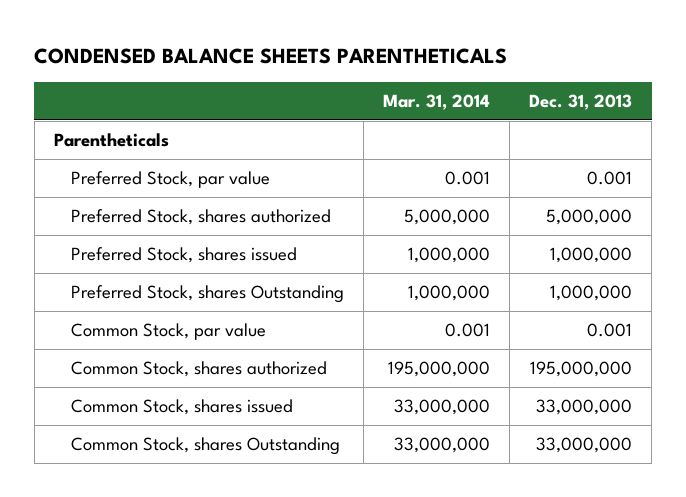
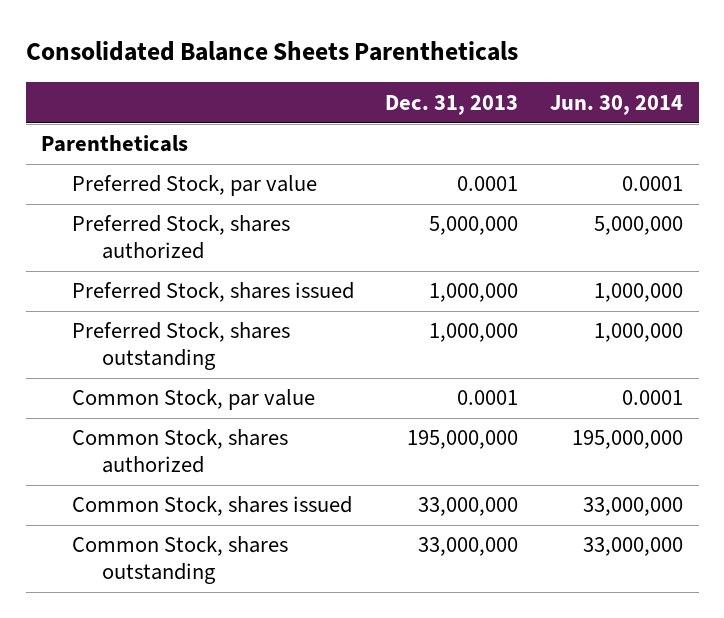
- CONDENSED BALANCE SHEETS PARENTHETICALS
+ Consolidated Balance Sheets Parentheticals
- | Mar. 31, 2014 | Dec. 31, 2013
+ | Dec. 31, 2013 | Jun. 30, 2014
- Preferred Stock, par value | 0.001 | 0.001
+ Preferred Stock, par value | 0.0001 | 0.0001
- Preferred Stock, shares Outstanding | 1,000,000 | 1,000,000
- Common Stock, par value | 0.001 | 0.001
+ Preferred Stock, shares outstanding | 1,000,000 | 1,000,000
+ Common Stock, par value | 0.0001 | 0.0001
- Common Stock, shares Outstanding | 33,000,000 | 33,000,000
+ Common Stock, shares outstanding | 33,000,000 | 33,000,000

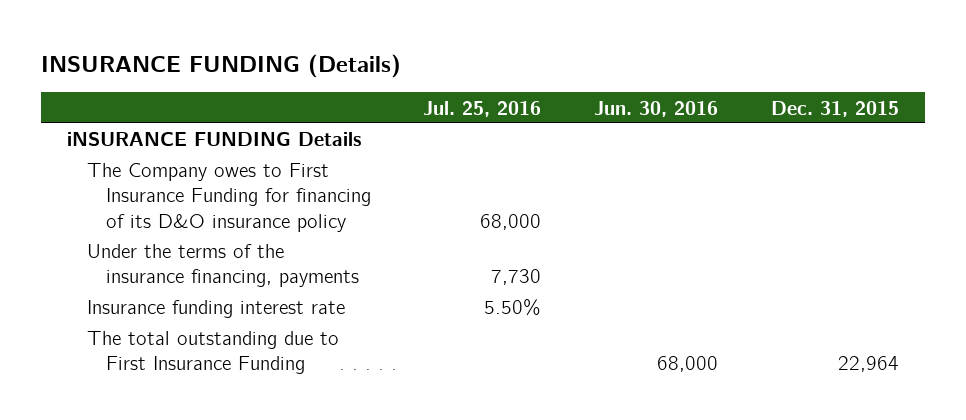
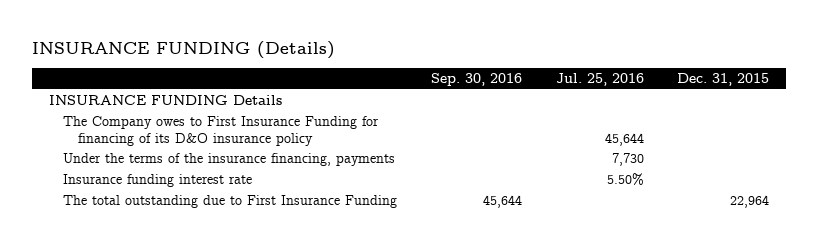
- | Jul. 25, 2016 | Jun. 30, 2016 | Dec. 31, 2015
+ | Sep. 30, 2016 | Jul. 25, 2016 | Dec. 31, 2015
- iNSURANCE FUNDING Details
- The Company owes to First Insurance Funding for financing of its D&O insurance policy | 68,000 | |
+ INSURANCE FUNDING Details
+ The Company owes to First Insurance Funding for financing of its D&O insurance policy | | 45,644 |

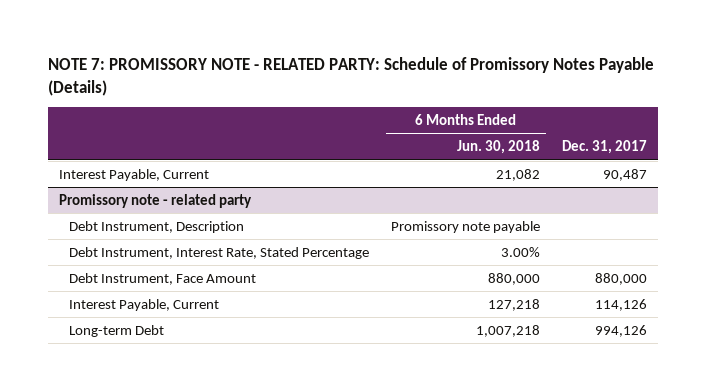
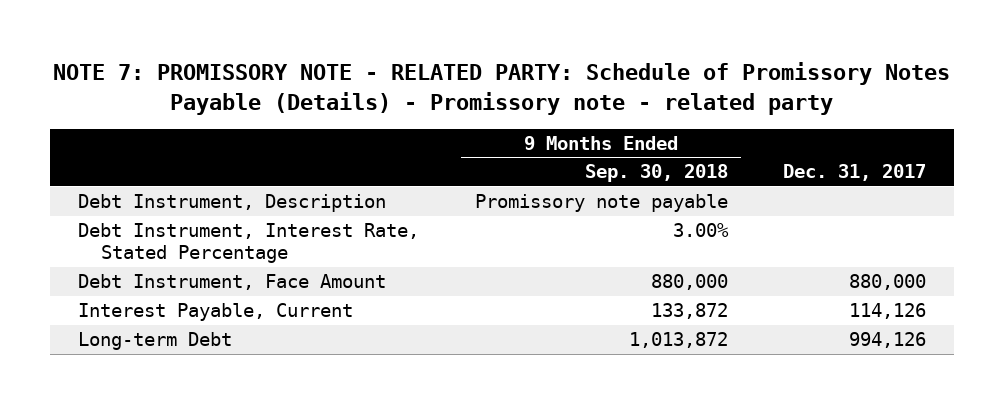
- NOTE 7: PROMISSORY NOTE - RELATED PARTY: Schedule of Promissory Notes Payable (Details)
+ NOTE 7: PROMISSORY NOTE - RELATED PARTY: Schedule of Promissory Notes Payable (Details) - Promissory note - related party
- | 6 Months Ended Jun. 30, 2018 | Dec. 31, 2017
+ | 9 Months Ended Sep. 30, 2018 | Dec. 31, 2017
- Interest Payable, Current | 21,082 | 90,487
- Promissory note - related party

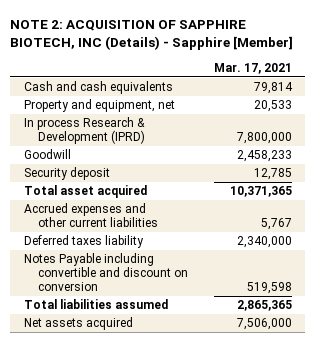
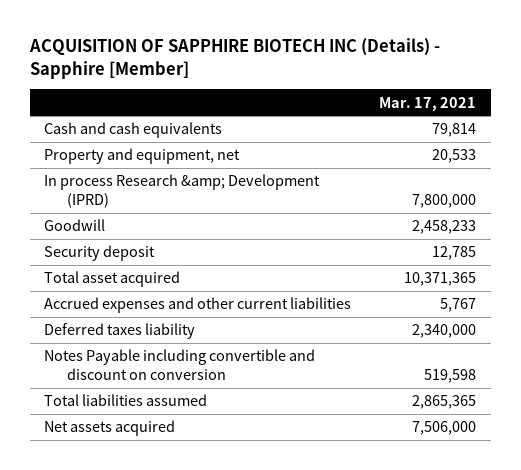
- NOTE 2: ACQUISITION OF SAPPHIRE BIOTECH, INC (Details) - Sapphire [Member]
+ ACQUISITION OF SAPPHIRE BIOTECH INC (Details) - Sapphire [Member]
- In process Research & Development (IPRD) | 7,800,000
+ In process Research &amp; Development (IPRD) | 7,800,000

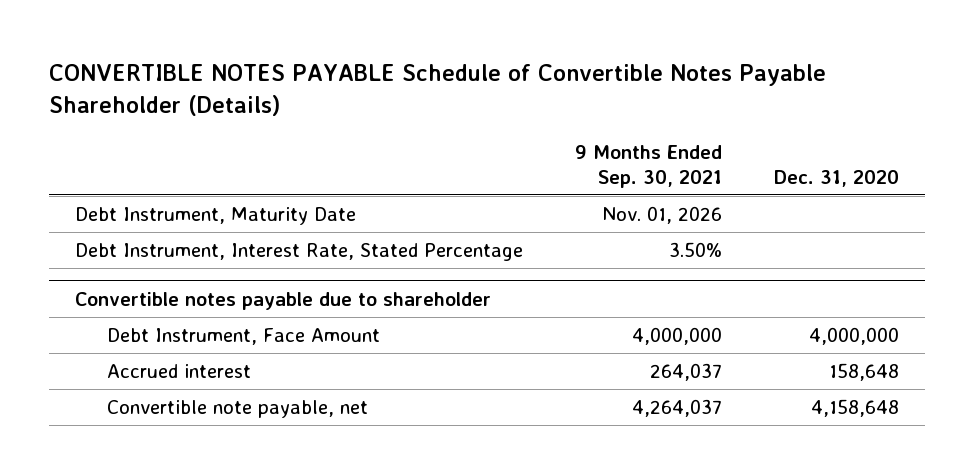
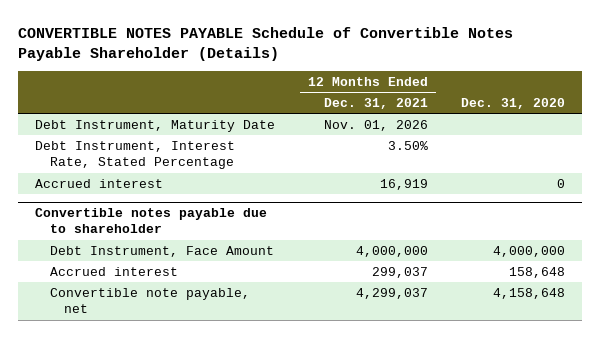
- | 9 Months Ended Sep. 30, 2021 | Dec. 31, 2020
+ | 12 Months Ended Dec. 31, 2021 | Dec. 31, 2020
+ Accrued interest | 16,919 | 0

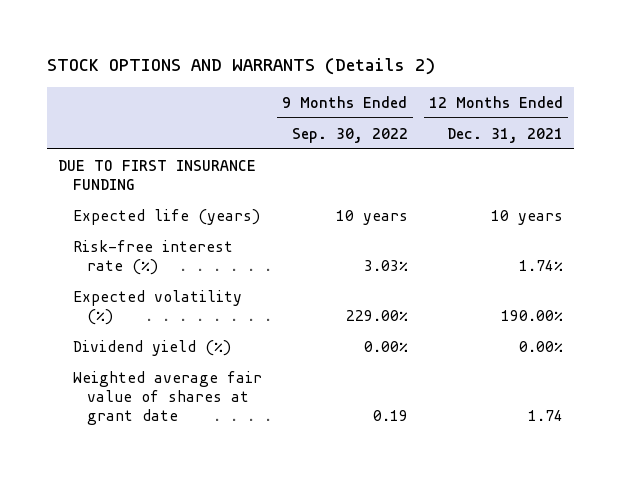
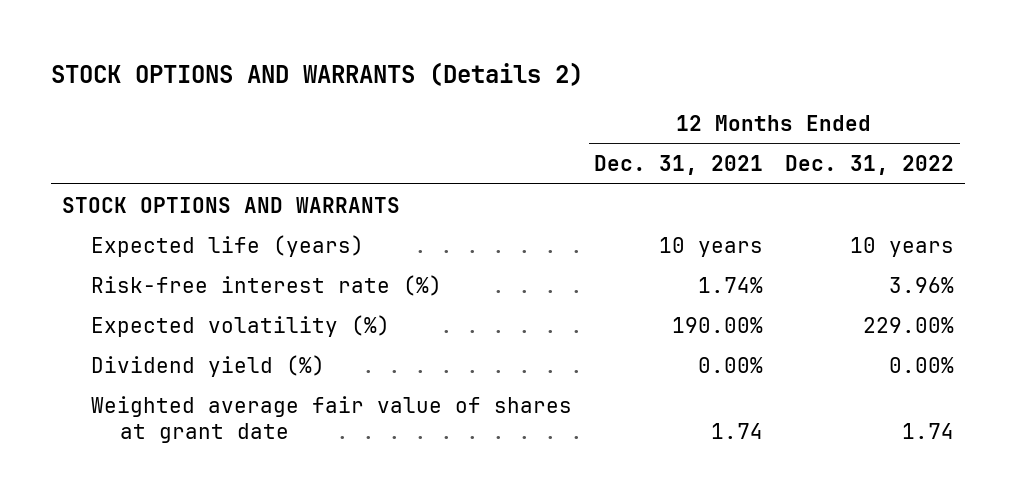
- | 9 Months Ended Sep. 30, 2022 | 12 Months Ended Dec. 31, 2021
+ | 12 Months Ended Dec. 31, 2021 | 12 Months Ended Dec. 31, 2022
- DUE TO FIRST INSURANCE FUNDING
+ STOCK OPTIONS AND WARRANTS

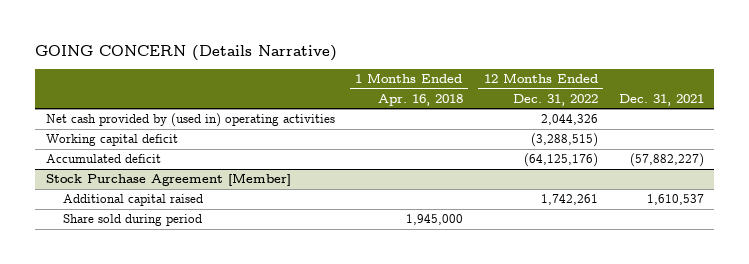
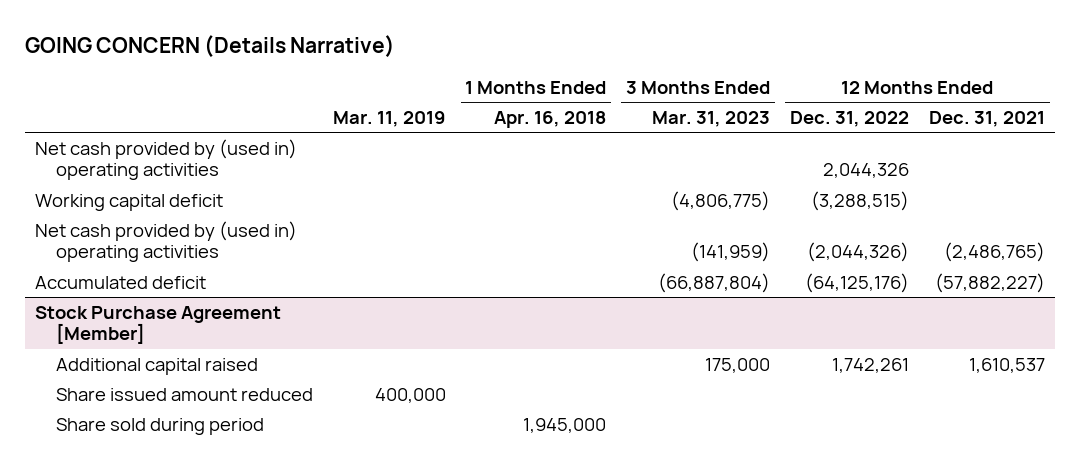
- | 1 Months Ended Apr. 16, 2018 | 12 Months Ended Dec. 31, 2022 | Dec. 31, 2021
+ | Mar. 11, 2019 | 1 Months Ended Apr. 16, 2018 | 3 Months Ended Mar. 31, 2023 | 12 Months Ended Dec. 31, 2022 | 12 Months Ended Dec. 31, 2021
+ Net cash provided by (used in) operating activities | | | (141,959) | (2,044,326) | (2,486,765)
@ Stock Purchase Agreement [Member]
+ Share issued amount reduced | 400,000 | | | |

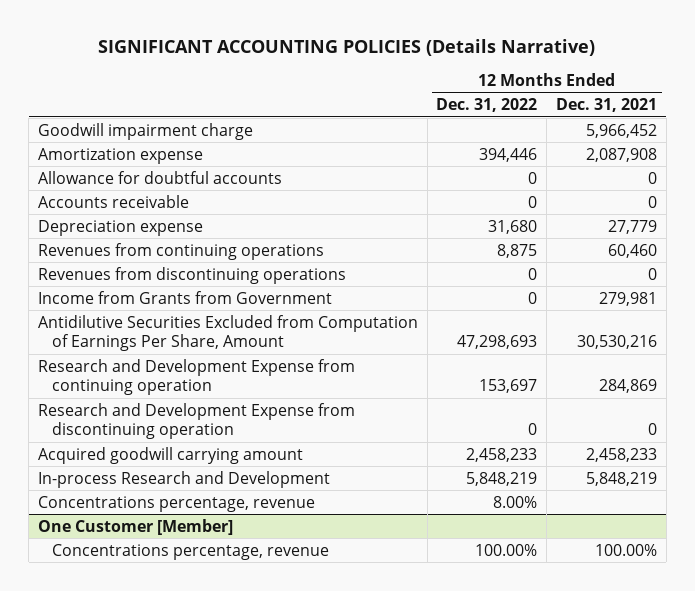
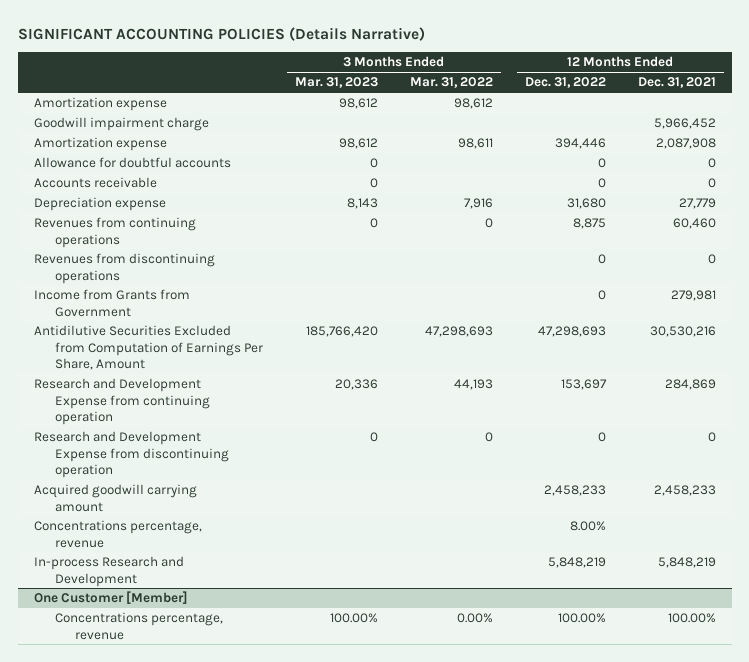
- | 12 Months Ended Dec. 31, 2022 | 12 Months Ended Dec. 31, 2021
+ | 3 Months Ended Mar. 31, 2023 | 3 Months Ended Mar. 31, 2022 | 12 Months Ended Dec. 31, 2022 | 12 Months Ended Dec. 31, 2021
+ Amortization expense | 98,612 | 98,612 | |
moved down: In-process Research and Development | | | 5,848,219 | 5,848,219

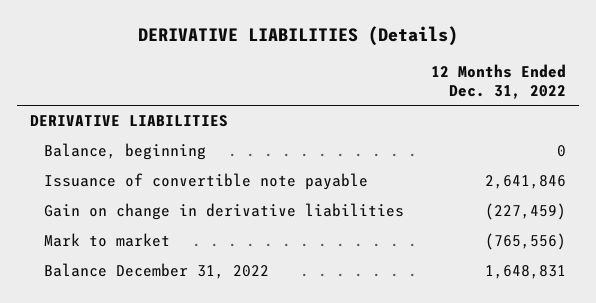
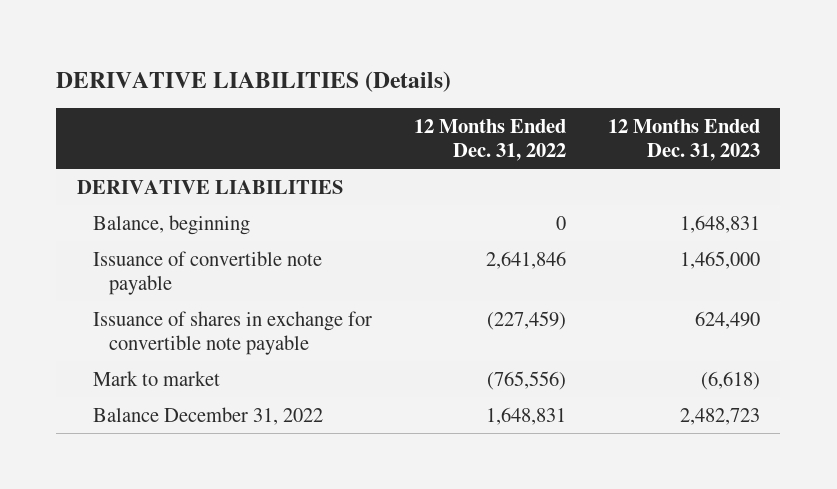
- | 12 Months Ended Dec. 31, 2022
+ | 12 Months Ended Dec. 31, 2022 | 12 Months Ended Dec. 31, 2023
- Gain on change in derivative liabilities | (227,459)
+ Issuance of shares in exchange for convertible note payable | (227,459) | 624,490

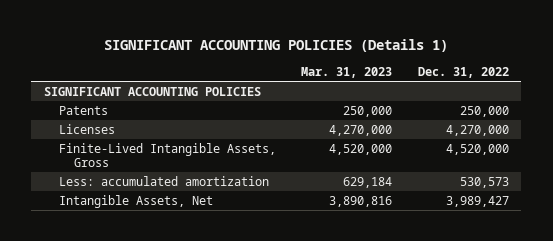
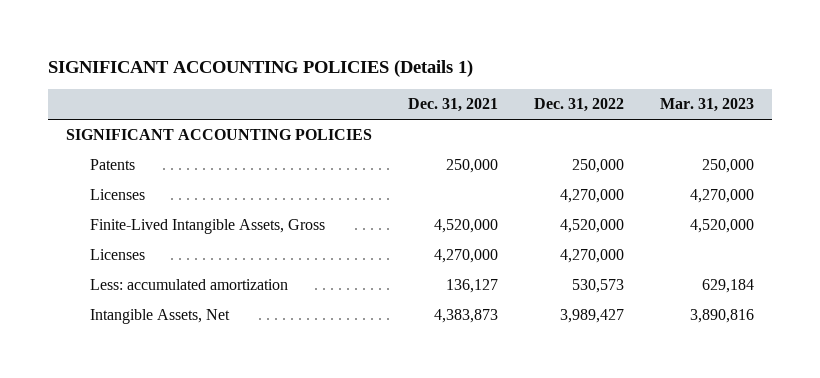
- | Mar. 31, 2023 | Dec. 31, 2022
+ | Dec. 31, 2021 | Dec. 31, 2022 | Mar. 31, 2023
+ Licenses | 4,270,000 | 4,270,000 |

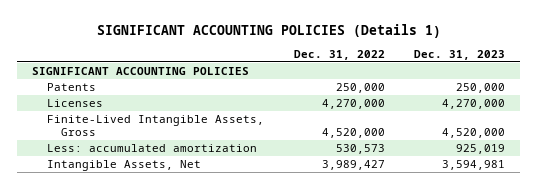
- | Dec. 31, 2021 | Dec. 31, 2022 | Mar. 31, 2023
+ | Dec. 31, 2022 | Dec. 31, 2023
- Licenses | 4,270,000 | 4,270,000 |

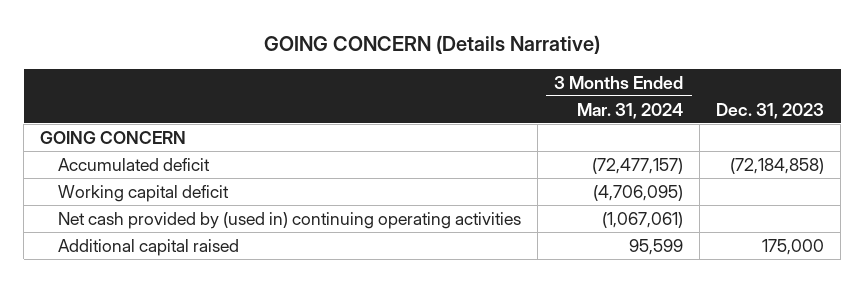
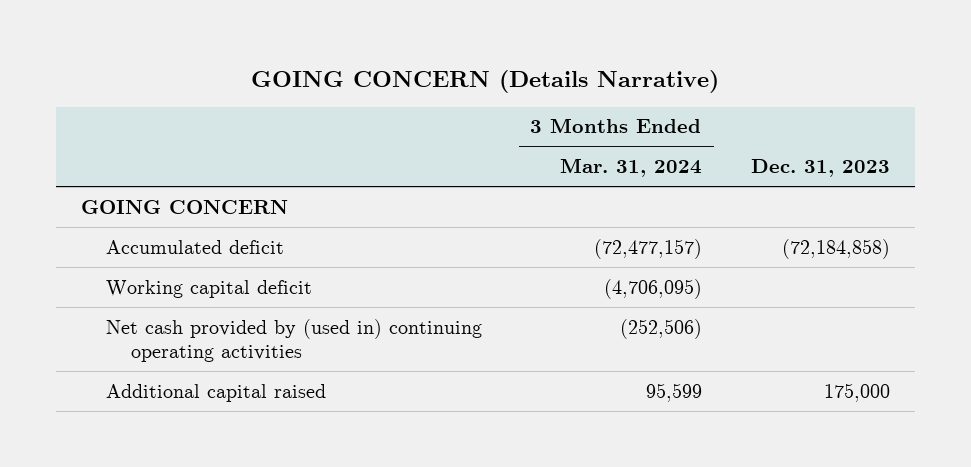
- Net cash provided by (used in) continuing operating activities | (1,067,061) |
+ Net cash provided by (used in) continuing operating activities | (252,506) |

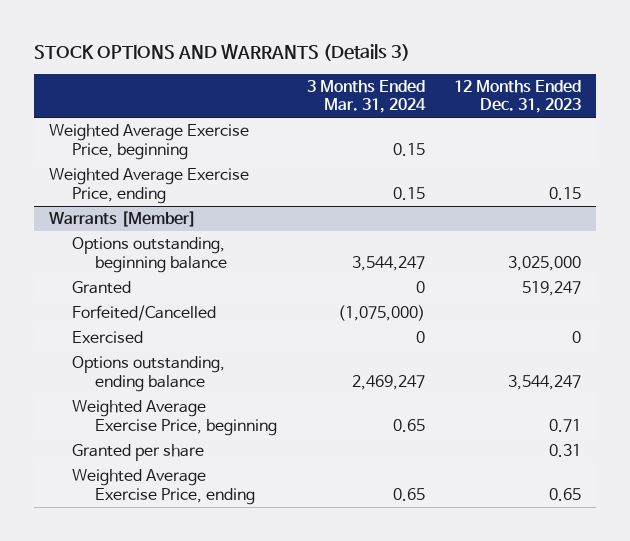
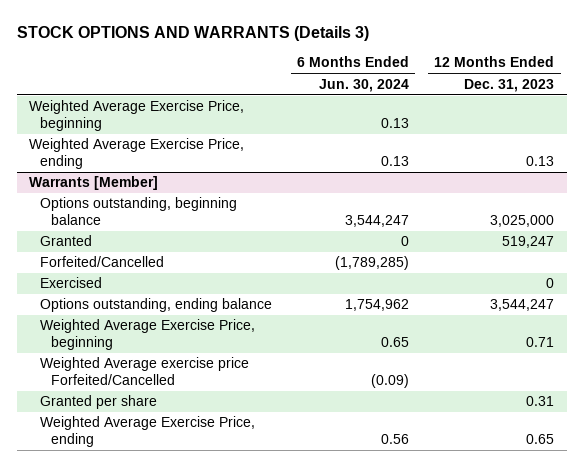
- | 3 Months Ended Mar. 31, 2024 | 12 Months Ended Dec. 31, 2023
+ | 6 Months Ended Jun. 30, 2024 | 12 Months Ended Dec. 31, 2023
- Weighted Average Exercise Price, ending | 0.15 | 0.15
+ Weighted Average Exercise Price, ending | 0.13 | 0.13
@ Warrants [Member]
+ Weighted Average exercise price Forfeited/Cancelled | (0.09) |

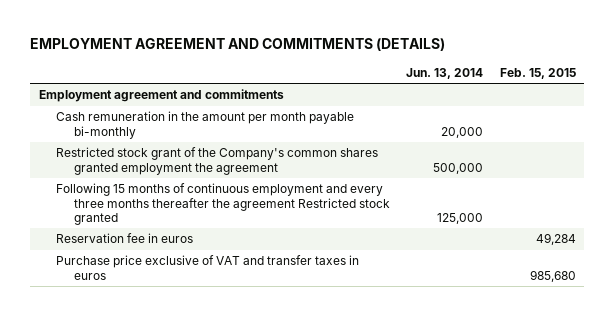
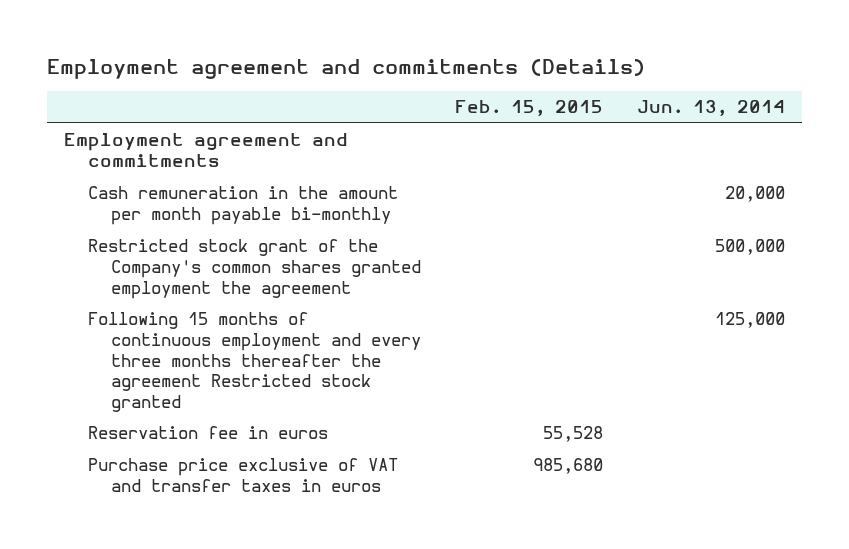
- EMPLOYMENT AGREEMENT AND COMMITMENTS (DETAILS)
+ Employment agreement and commitments (Details)
- | Jun. 13, 2014 | Feb. 15, 2015
+ | Feb. 15, 2015 | Jun. 13, 2014
- Reservation fee in euros | | 49,284
+ Reservation fee in euros | 55,528 |

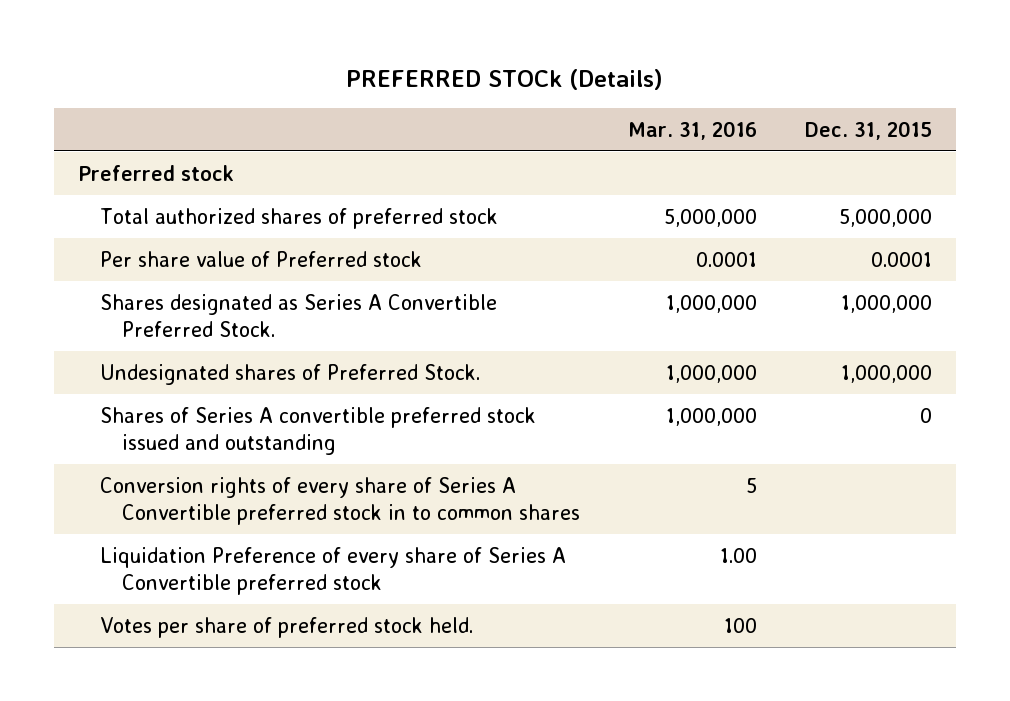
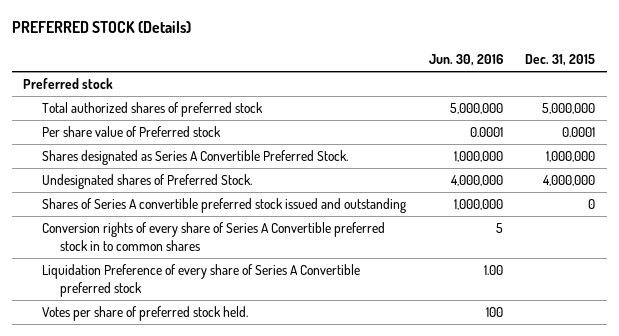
- PREFERRED STOCk (Details)
+ PREFERRED STOCK (Details)
- | Mar. 31, 2016 | Dec. 31, 2015
+ | Jun. 30, 2016 | Dec. 31, 2015
- Undesignated shares of Preferred Stock. | 1,000,000 | 1,000,000
+ Undesignated shares of Preferred Stock. | 4,000,000 | 4,000,000

